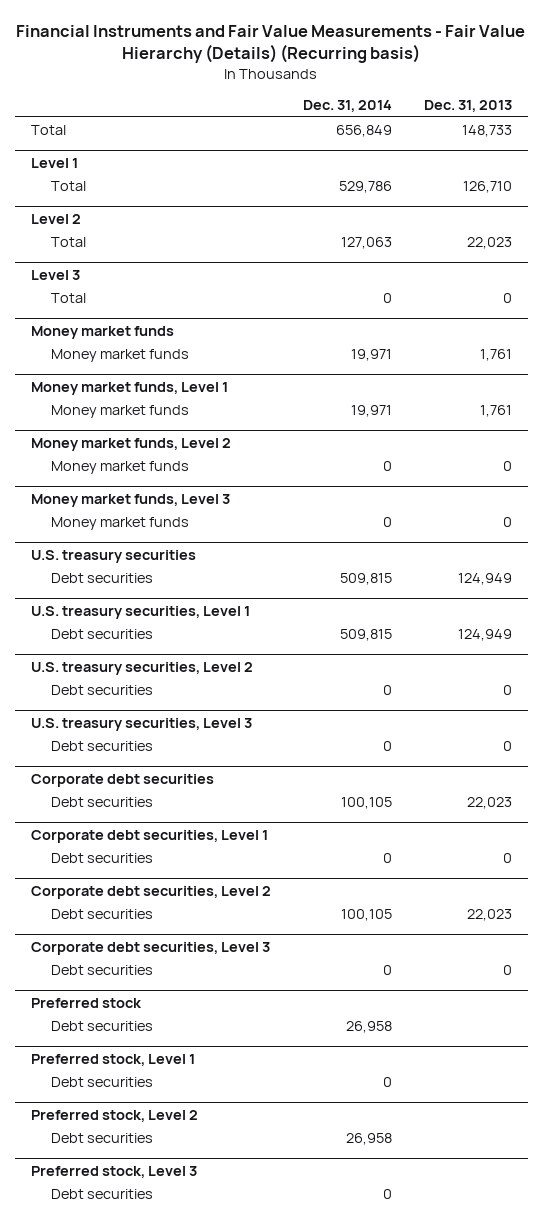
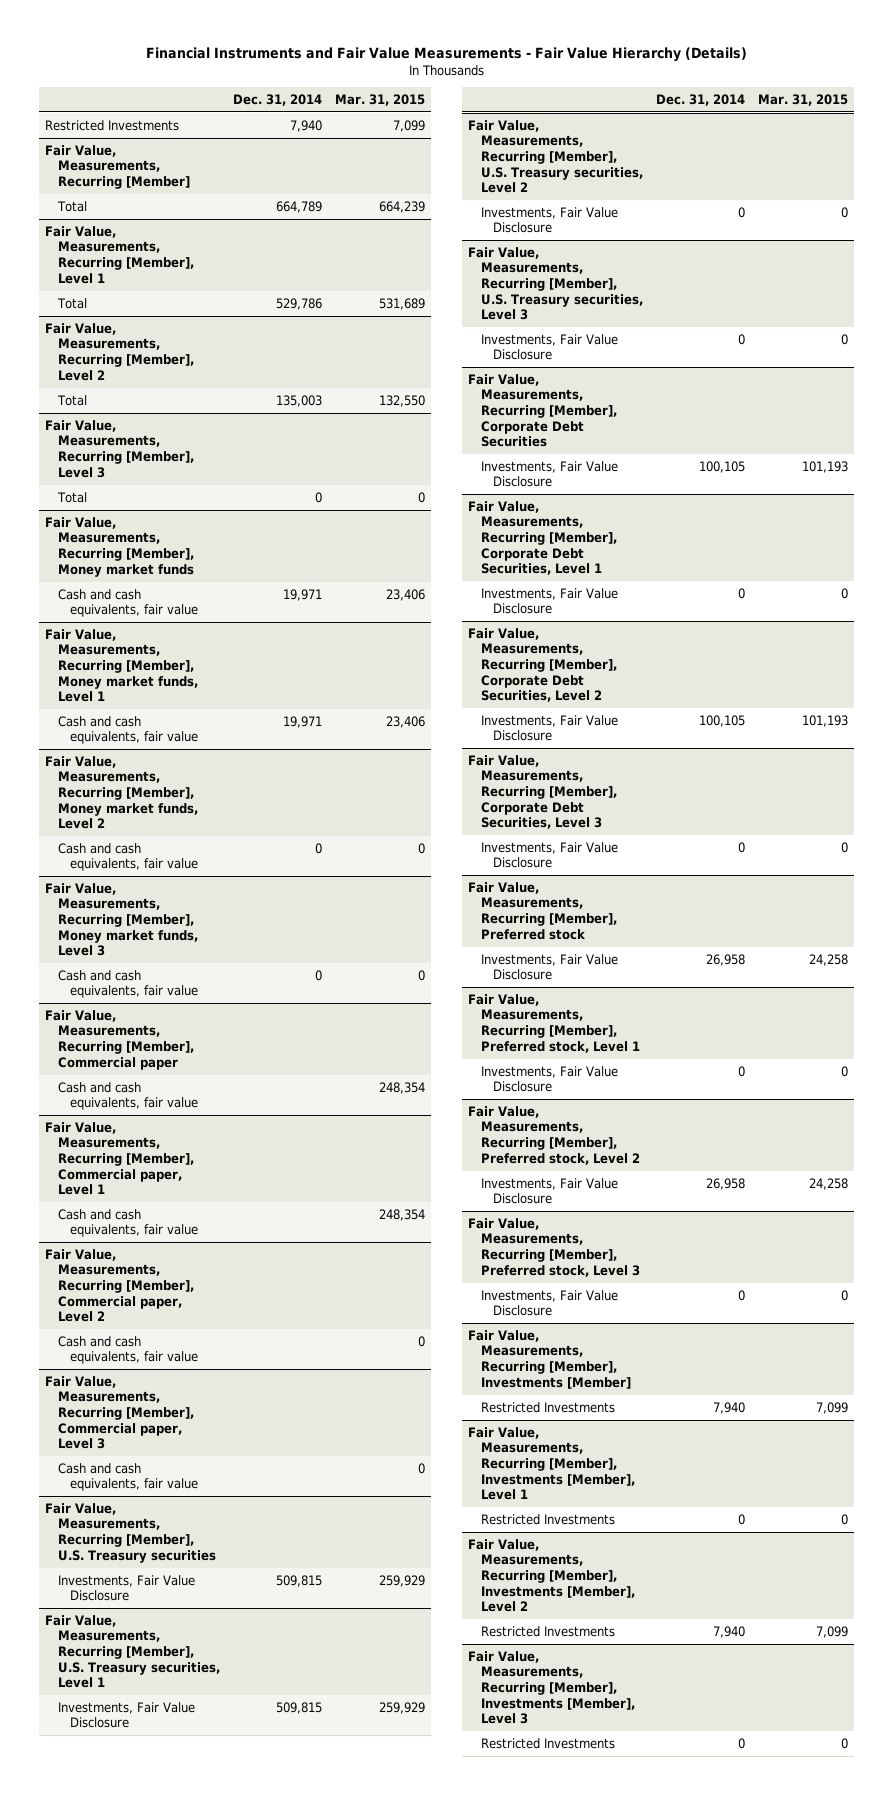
- Financial Instruments and Fair Value Measurements - Fair Value Hierarchy (Details) (Recurring basis)
+ Financial Instruments and Fair Value Measurements - Fair Value Hierarchy (Details)
- | Dec. 31, 2014 | Dec. 31, 2013
+ | Dec. 31, 2014 | Mar. 31, 2015
- Total | 656,849 | 148,733
- Level 1
+ Restricted Investments | 7,940 | 7,099
+ Fair Value, Measurements, Recurring [Member]
+ Total | 664,789 | 664,239
+ Fair Value, Measurements, Recurring [Member], Level 1
- Level 2
- Total | 127,063 | 22,023
- Level 3
+ Fair Value, Measurements, Recurring [Member], Level 2
+ Total | 135,003 | 132,550
+ Fair Value, Measurements, Recurring [Member], Level 3
- Money market funds
- Money market funds | 19,971 | 1,761
- Money market funds, Level 1
- Money market funds | 19,971 | 1,761
- Money market funds, Level 2
- Money market funds | 0 | 0
- Money market funds, Level 3
- Money market funds | 0 | 0
- U.S. treasury securities
- Debt securities | 509,815 | 124,949
- U.S. treasury securities, Level 1
- Debt securities | 509,815 | 124,949
- U.S. treasury securities, Level 2
- Debt securities | 0 | 0
- U.S. treasury securities, Level 3
- Debt securities | 0 | 0
- Corporate debt securities
- Debt securities | 100,105 | 22,023
- Corporate debt securities, Level 1
- Debt securities | 0 | 0
- Corporate debt securities, Level 2
- Debt securities | 100,105 | 22,023
- Corporate debt securities, Level 3
- Debt securities | 0 | 0
- Preferred stock
- Debt securities | 26,958 |
- Preferred stock, Level 1
- Debt securities | 0 |
- Preferred stock, Level 2
- Debt securities | 26,958 |
- Preferred stock, Level 3
- Debt securities | 0 |
+ Fair Value, Measurements, Recurring [Member], Money market funds
+ Cash and cash equivalents, fair value | 19,971 | 23,406
+ Fair Value, Measurements, Recurring [Member], Money market funds, Level 1
+ Cash and cash equivalents, fair value | 19,971 | 23,406
+ Fair Value, Measurements, Recurring [Member], Money market funds, Level 2
+ Cash and cash equivalents, fair value | 0 | 0
+ Fair Value, Measurements, Recurring [Member], Money market funds, Level 3
+ Cash and cash equivalents, fair value | 0 | 0
+ Fair Value, Measurements, Recurring [Member], Commercial paper
+ Cash and cash equivalents, fair value | | 248,354
+ Fair Value, Measurements, Recurring [Member], Commercial paper, Level 1
+ Cash and cash equivalents, fair value | | 248,354
+ Fair Value, Measurements, Recurring [Member], Commercial paper, Level 2
+ Cash and cash equivalents, fair value | | 0
+ Fair Value, Measurements, Recurring [Member], Commercial paper, Level 3
+ Cash and cash equivalents, fair value | | 0
+ Fair Value, Measurements, Recurring [Member], U.S. Treasury securities
+ Investments, Fair Value Disclosure | 509,815 | 259,929
+ Fair Value, Measurements, Recurring [Member], U.S. Treasury securities, Level 1
+ Investments, Fair Value Disclosure | 509,815 | 259,929
+ Fair Value, Measurements, Recurring [Member], U.S. Treasury securities, Level 2
+ Investments, Fair Value Disclosure | 0 | 0
+ Fair Value, Measurements, Recurring [Member], U.S. Treasury securities, Level 3
+ Investments, Fair Value Disclosure | 0 | 0
+ Fair Value, Measurements, Recurring [Member], Corporate Debt Securities
+ Investments, Fair Value Disclosure | 100,105 | 101,193
+ Fair Value, Measurements, Recurring [Member], Corporate Debt Securities, Level 1
+ Investments, Fair Value Disclosure | 0 | 0
+ Fair Value, Measurements, Recurring [Member], Corporate Debt Securities, Level 2
+ Investments, Fair Value Disclosure | 100,105 | 101,193
+ Fair Value, Measurements, Recurring [Member], Corporate Debt Securities, Level 3
+ Investments, Fair Value Disclosure | 0 | 0
+ Fair Value, Measurements, Recurring [Member], Preferred stock
+ Investments, Fair Value Disclosure | 26,958 | 24,258
+ Fair Value, Measurements, Recurring [Member], Preferred stock, Level 1
+ Investments, Fair Value Disclosure | 0 | 0
+ Fair Value, Measurements, Recurring [Member], Preferred stock, Level 2
+ Investments, Fair Value Disclosure | 26,958 | 24,258
+ Fair Value, Measurements, Recurring [Member], Preferred stock, Level 3
+ Investments, Fair Value Disclosure | 0 | 0
+ Fair Value, Measurements, Recurring [Member], Investments [Member]
+ Restricted Investments | 7,940 | 7,099
+ Fair Value, Measurements, Recurring [Member], Investments [Member], Level 1
+ Restricted Investments | 0 | 0
+ Fair Value, Measurements, Recurring [Member], Investments [Member], Level 2
+ Restricted Investments | 7,940 | 7,099
+ Fair Value, Measurements, Recurring [Member], Investments [Member], Level 3
+ Restricted Investments | 0 | 0

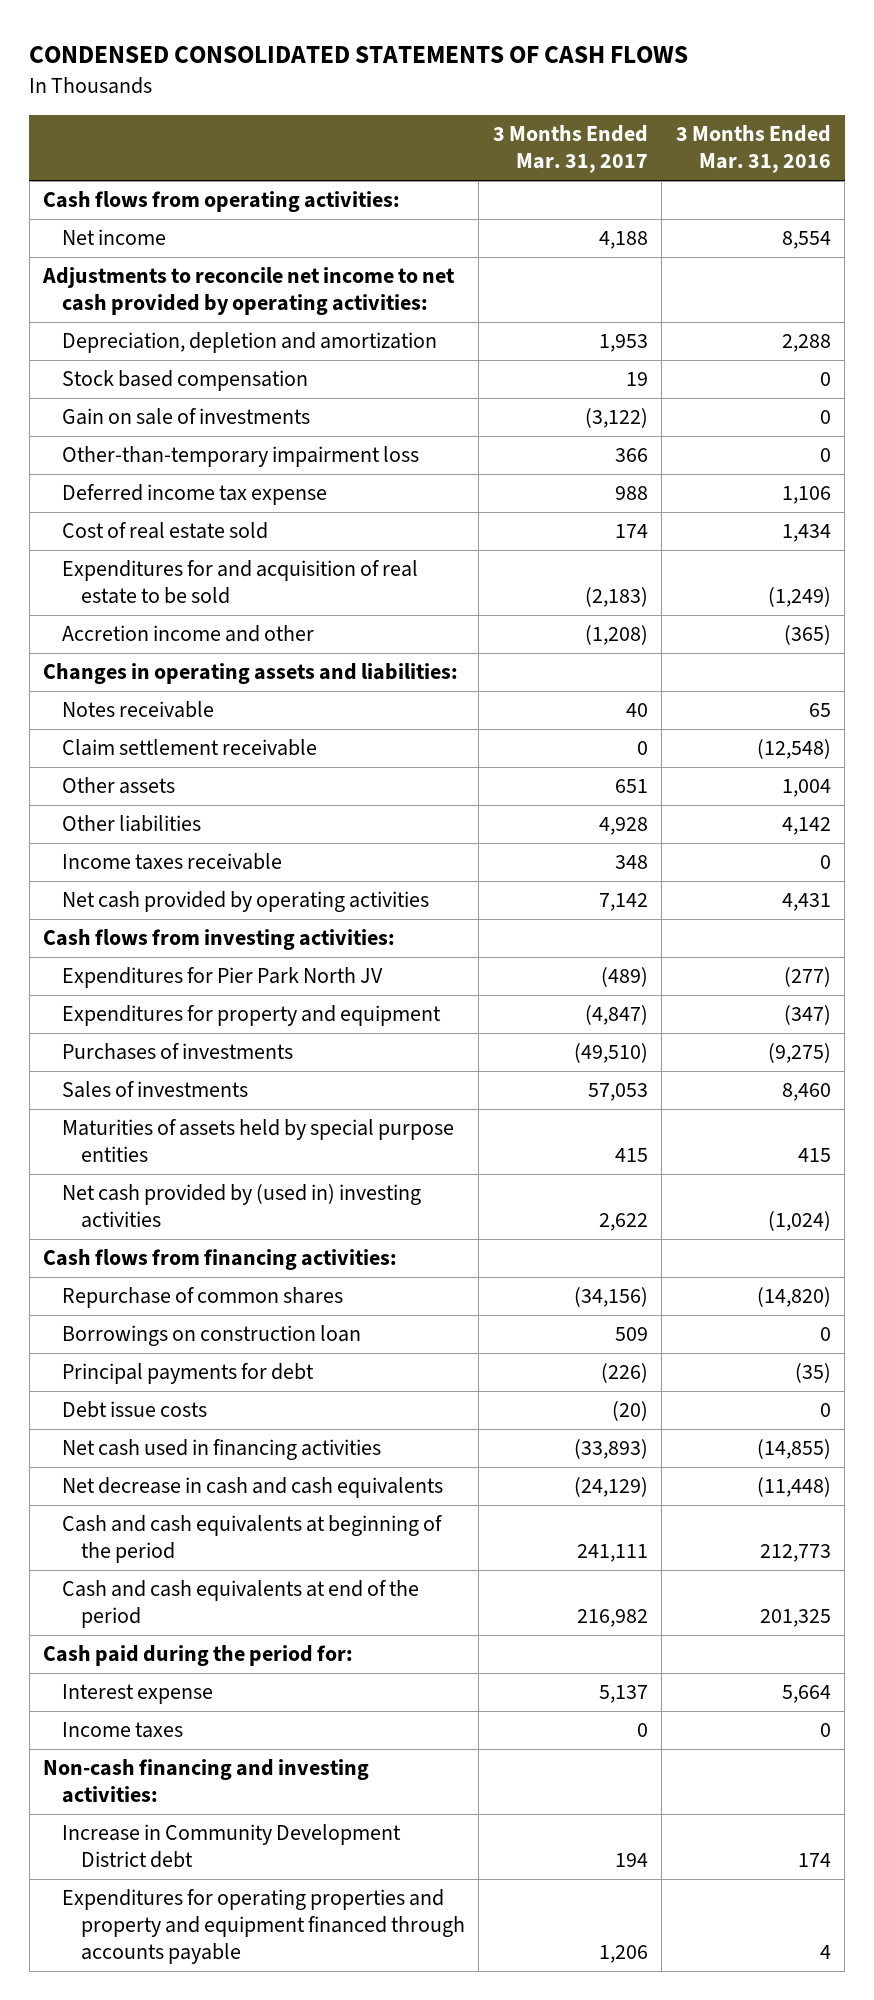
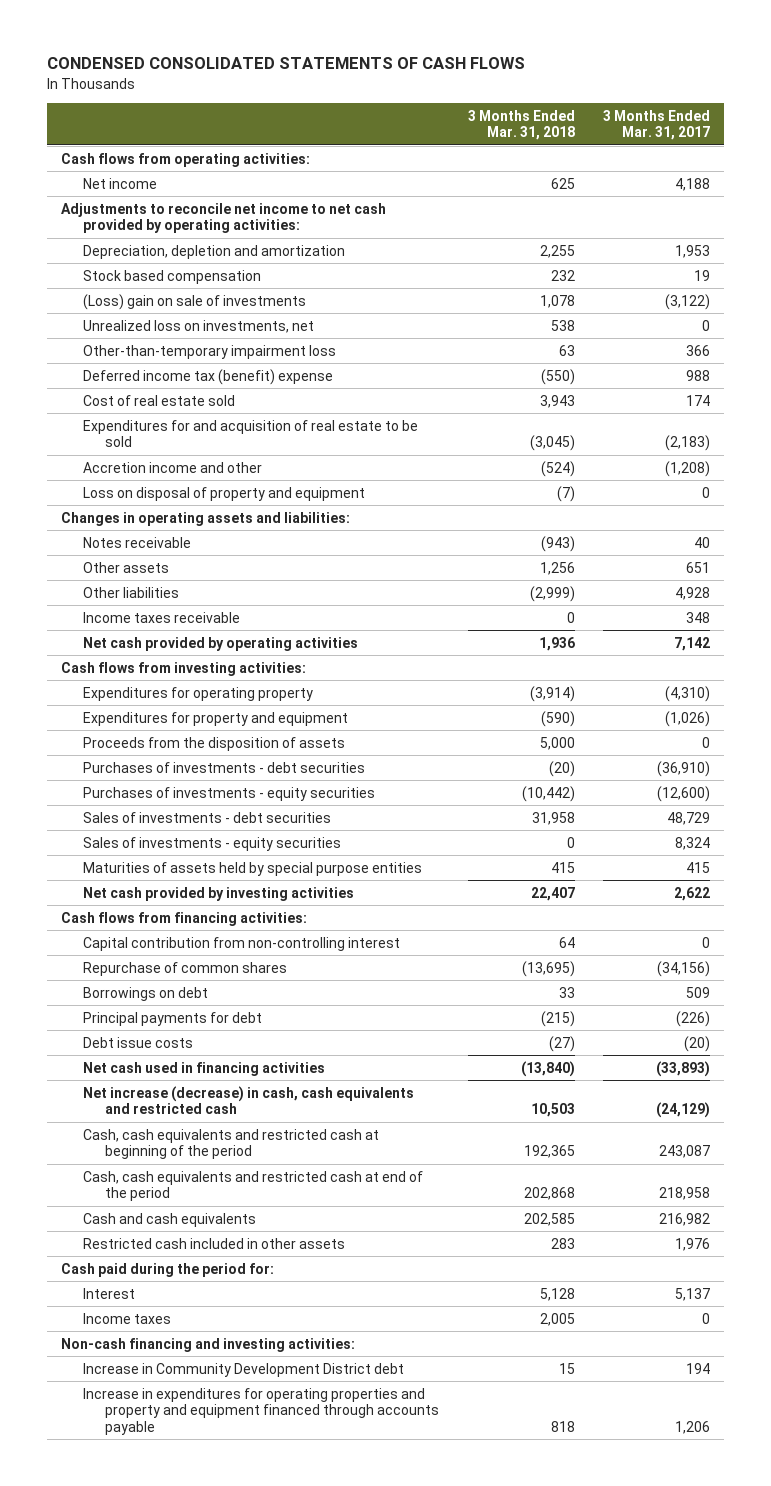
- | 3 Months Ended Mar. 31, 2017 | 3 Months Ended Mar. 31, 2016
+ | 3 Months Ended Mar. 31, 2018 | 3 Months Ended Mar. 31, 2017
- Gain on sale of investments | (3,122) | 0
+ (Loss) gain on sale of investments | 1,078 | (3,122)
+ Unrealized loss on investments, net | 538 | 0
- Deferred income tax expense | 988 | 1,106
+ Deferred income tax (benefit) expense | (550) | 988
+ Loss on disposal of property and equipment | (7) | 0
- Claim settlement receivable | 0 | (12,548)
- Expenditures for Pier Park North JV | (489) | (277)
- Expenditures for property and equipment | (4,847) | (347)
- Purchases of investments | (49,510) | (9,275)
- Sales of investments | 57,053 | 8,460
+ Expenditures for operating property | (3,914) | (4,310)
+ Expenditures for property and equipment | (590) | (1,026)
+ Proceeds from the disposition of assets | 5,000 | 0
+ Purchases of investments - debt securities | (20) | (36,910)
+ Purchases of investments - equity securities | (10,442) | (12,600)
+ Sales of investments - debt securities | 31,958 | 48,729
+ Sales of investments - equity securities | 0 | 8,324
- Net cash provided by (used in) investing activities | 2,622 | (1,024)
+ Net cash provided by investing activities | 22,407 | 2,622
+ Capital contribution from non-controlling interest | 64 | 0
- Borrowings on construction loan | 509 | 0
+ Borrowings on debt | 33 | 509
- Net decrease in cash and cash equivalents | (24,129) | (11,448)
- Cash and cash equivalents at beginning of the period | 241,111 | 212,773
- Cash and cash equivalents at end of the period | 216,982 | 201,325
+ Net increase (decrease) in cash, cash equivalents and restricted cash | 10,503 | (24,129)
+ Cash, cash equivalents and restricted cash at beginning of the period | 192,365 | 243,087
+ Cash, cash equivalents and restricted cash at end of the period | 202,868 | 218,958
+ Cash and cash equivalents | 202,585 | 216,982
+ Restricted cash included in other assets | 283 | 1,976
- Interest expense | 5,137 | 5,664
+ Interest | 5,128 | 5,137
- Expenditures for operating properties and property and equipment financed through accounts payable | 1,206 | 4
+ Increase in expenditures for operating properties and property and equipment financed through accounts payable | 818 | 1,206

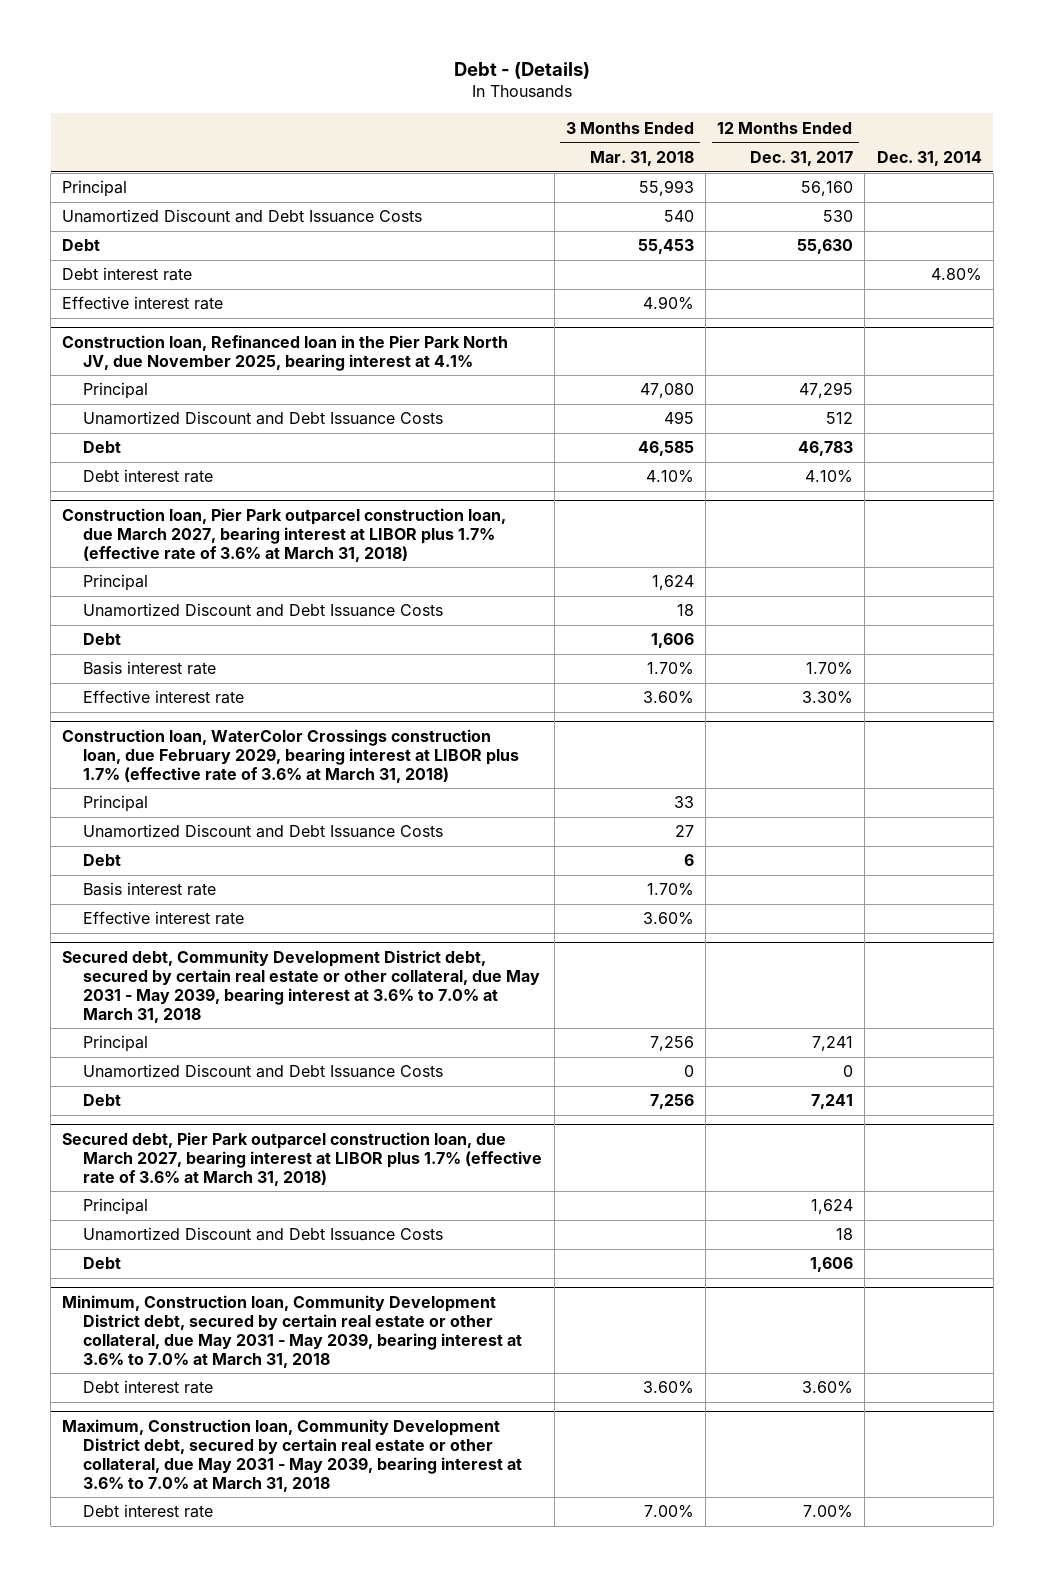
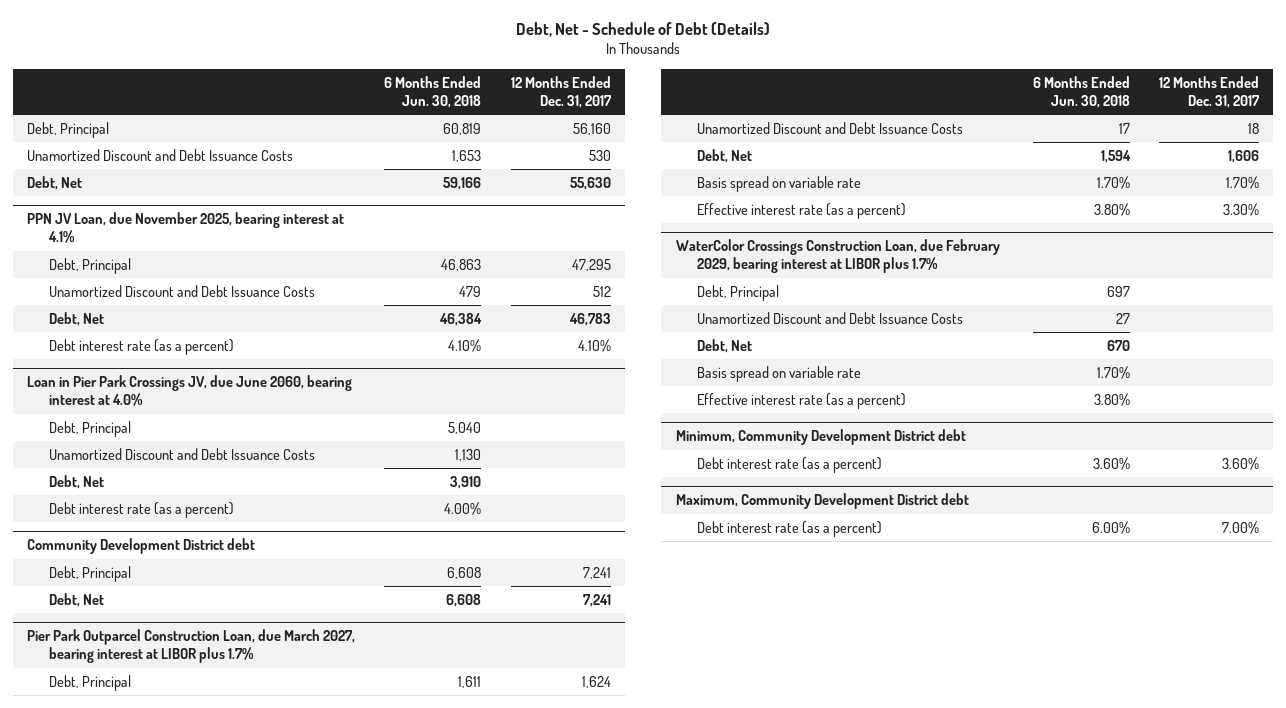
- Debt - (Details)
+ Debt, Net - Schedule of Debt (Details)
- | 3 Months Ended Mar. 31, 2018 | 12 Months Ended Dec. 31, 2017 | Dec. 31, 2014
+ | 6 Months Ended Jun. 30, 2018 | 12 Months Ended Dec. 31, 2017
- Principal | 55,993 | 56,160 |
+ Debt, Principal | 60,819 | 56,160
- Debt | 55,453 | 55,630 |
- Debt interest rate | | | 4.80%
- Effective interest rate | 4.90% | |
- Construction loan, Refinanced loan in the Pier Park North JV, due November 2025, bearing interest at 4.1%
- Principal | 47,080 | 47,295 |
+ Debt, Net | 59,166 | 55,630
+ PPN JV Loan, due November 2025, bearing interest at 4.1%
+ Debt, Principal | 46,863 | 47,295
- Debt | 46,585 | 46,783 |
- Debt interest rate | 4.10% | 4.10% |
- Construction loan, Pier Park outparcel construction loan, due March 2027, bearing interest at LIBOR plus 1.7% (effective rate of 3.6% at March 31, 2018)
- Principal | 1,624 | |
- Unamortized Discount and Debt Issuance Costs | 18 | |
- Debt | 1,606 | |
- Basis interest rate | 1.70% | 1.70% |
- Effective interest rate | 3.60% | 3.30% |
- Construction loan, WaterColor Crossings construction loan, due February 2029, bearing interest at LIBOR plus 1.7% (effective rate of 3.6% at March 31, 2018)
- Principal | 33 | |
+ Debt, Net | 46,384 | 46,783
+ Debt interest rate (as a percent) | 4.10% | 4.10%
+ Loan in Pier Park Crossings JV, due June 2060, bearing interest at 4.0%
+ Debt, Principal | 5,040 |
- Debt | 6 | |
- Basis interest rate | 1.70% | |
- Effective interest rate | 3.60% | |
- Secured debt, Community Development District debt, secured by certain real estate or other collateral, due May 2031 - May 2039, bearing interest at 3.6% to 7.0% at March 31, 2018
- Principal | 7,256 | 7,241 |
- Unamortized Discount and Debt Issuance Costs | 0 | 0 |
- Debt | 7,256 | 7,241 |
- Secured debt, Pier Park outparcel construction loan, due March 2027, bearing interest at LIBOR plus 1.7% (effective rate of 3.6% at March 31, 2018)
- Principal | | 1,624 |
+ Debt, Net | 3,910 |
+ Debt interest rate (as a percent) | 4.00% |
+ Community Development District debt
+ Debt, Principal | 6,608 | 7,241
+ Debt, Net | 6,608 | 7,241
+ Pier Park Outparcel Construction Loan, due March 2027, bearing interest at LIBOR plus 1.7%
+ Debt, Principal | 1,611 | 1,624
- Debt | | 1,606 |
- Minimum, Construction loan, Community Development District debt, secured by certain real estate or other collateral, due May 2031 - May 2039, bearing interest at 3.6% to 7.0% at March 31, 2018
- Debt interest rate | 3.60% | 3.60% |
- Maximum, Construction loan, Community Development District debt, secured by certain real estate or other collateral, due May 2031 - May 2039, bearing interest at 3.6% to 7.0% at March 31, 2018
- Debt interest rate | 7.00% | 7.00% |
+ Debt, Net | 1,594 | 1,606
+ Basis spread on variable rate | 1.70% | 1.70%
+ Effective interest rate (as a percent) | 3.80% | 3.30%
+ WaterColor Crossings Construction Loan, due February 2029, bearing interest at LIBOR plus 1.7%
+ Debt, Principal | 697 |
+ Unamortized Discount and Debt Issuance Costs | 27 |
+ Debt, Net | 670 |
+ Basis spread on variable rate | 1.70% |
+ Effective interest rate (as a percent) | 3.80% |
+ Minimum, Community Development District debt
+ Debt interest rate (as a percent) | 3.60% | 3.60%
+ Maximum, Community Development District debt
+ Debt interest rate (as a percent) | 6.00% | 7.00%

